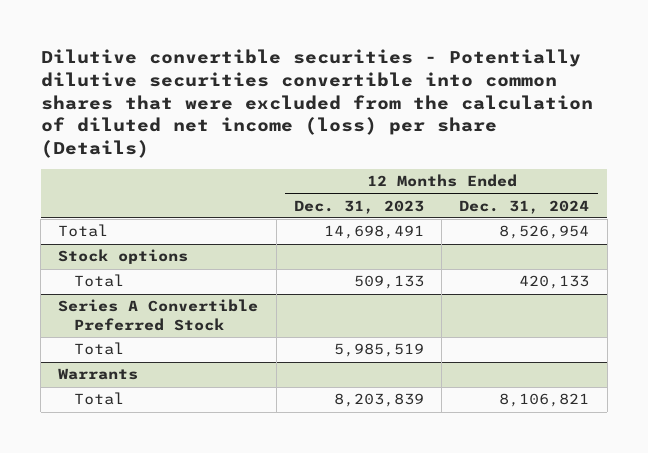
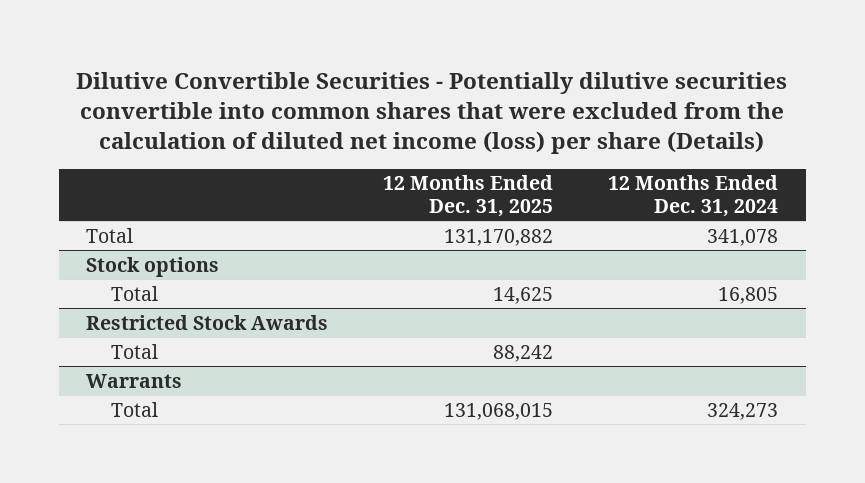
- Dilutive convertible securities - Potentially dilutive securities convertible into common shares that were excluded from the calculation of diluted net income (loss) per share (Details)
+ Dilutive Convertible Securities - Potentially dilutive securities convertible into common shares that were excluded from the calculation of diluted net income (loss) per share (Details)
- | 12 Months Ended Dec. 31, 2023 | 12 Months Ended Dec. 31, 2024
+ | 12 Months Ended Dec. 31, 2025 | 12 Months Ended Dec. 31, 2024
- Total | 14,698,491 | 8,526,954
+ Total | 131,170,882 | 341,078
@ Stock options
- Total | 509,133 | 420,133
- Series A Convertible Preferred Stock
@ Stock options
+ Total | 14,625 | 16,805
+ Restricted Stock Awards
@ Warrants
- Total | 8,203,839 | 8,106,821
+ Total | 131,068,015 | 324,273

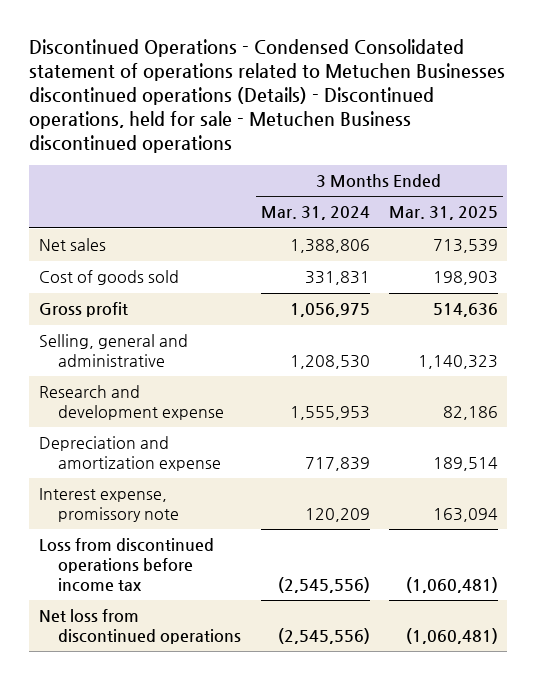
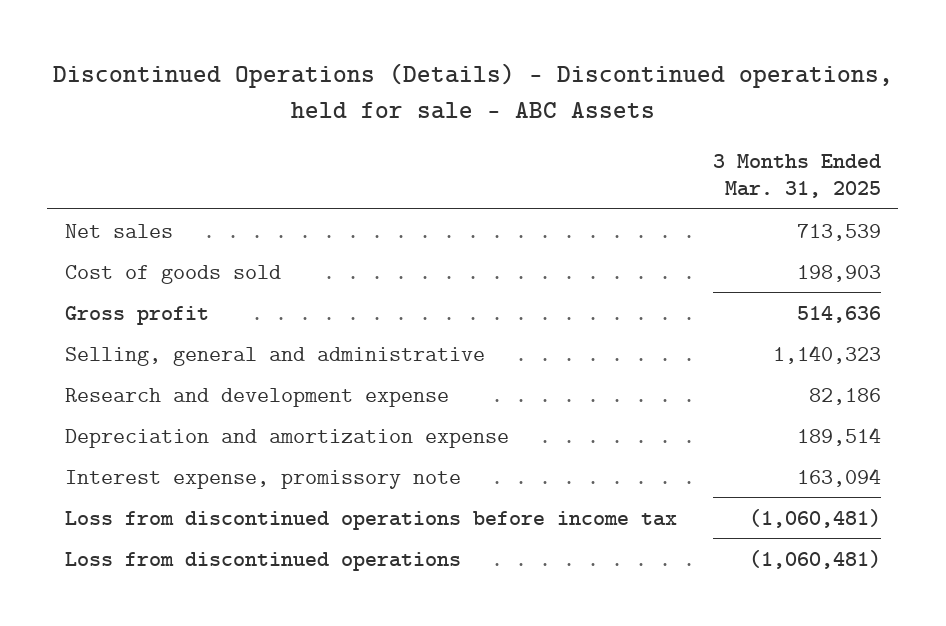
- Discontinued Operations - Condensed Consolidated statement of operations related to Metuchen Businesses discontinued operations (Details) - Discontinued operations, held for sale - Metuchen Business discontinued operations
+ Discontinued Operations (Details) - Discontinued operations, held for sale - ABC Assets
- | 3 Months Ended Mar. 31, 2024 | 3 Months Ended Mar. 31, 2025
+ | 3 Months Ended Mar. 31, 2025
- Net loss from discontinued operations | (2,545,556) | (1,060,481)
+ Loss from discontinued operations | (1,060,481)

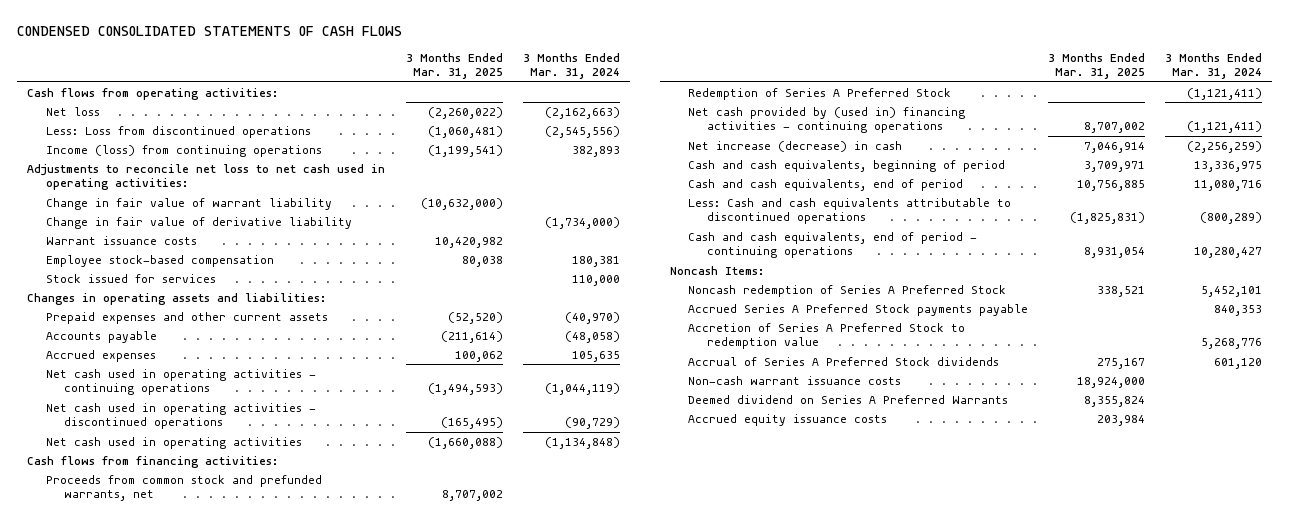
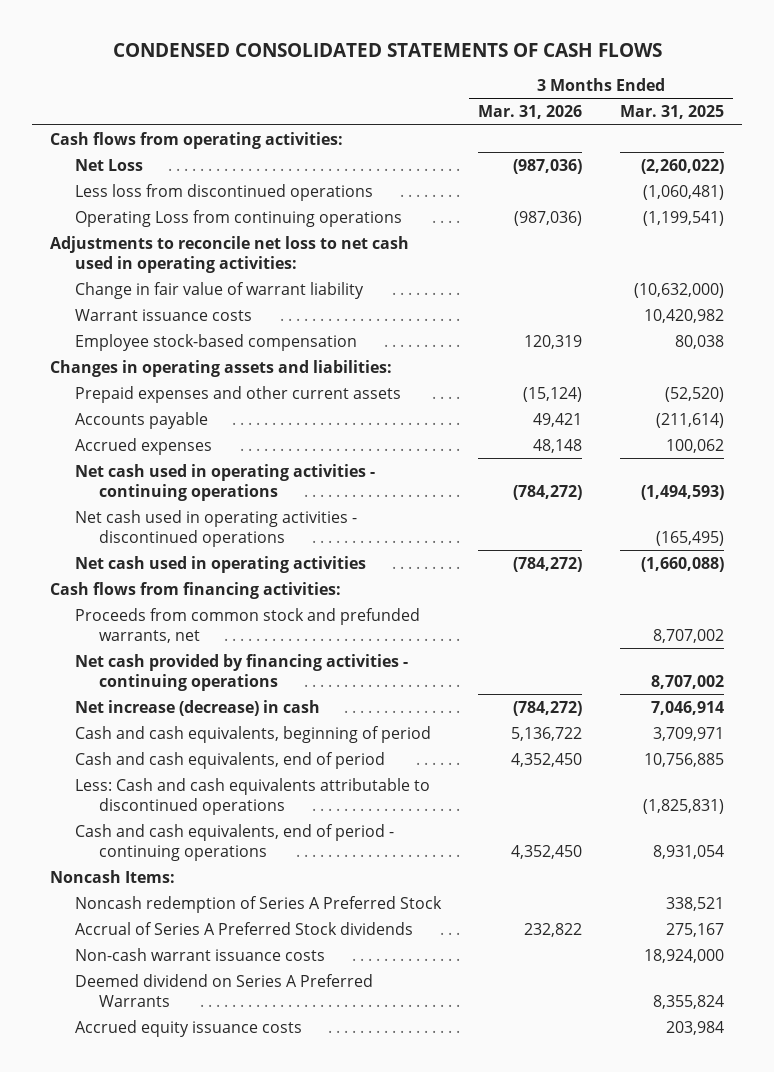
- | 3 Months Ended Mar. 31, 2025 | 3 Months Ended Mar. 31, 2024
+ | 3 Months Ended Mar. 31, 2026 | 3 Months Ended Mar. 31, 2025
- Net loss | (2,260,022) | (2,162,663)
- Less: Loss from discontinued operations | (1,060,481) | (2,545,556)
- Income (loss) from continuing operations | (1,199,541) | 382,893
+ Net Loss | (987,036) | (2,260,022)
+ Less loss from discontinued operations | | (1,060,481)
+ Operating Loss from continuing operations | (987,036) | (1,199,541)
- Change in fair value of derivative liability | | (1,734,000)
- Stock issued for services | | 110,000
- Redemption of Series A Preferred Stock | | (1,121,411)
- Net cash provided by (used in) financing activities - continuing operations | 8,707,002 | (1,121,411)
+ Net cash provided by financing activities - continuing operations | | 8,707,002
- Accrued Series A Preferred Stock payments payable | | 840,353
- Accretion of Series A Preferred Stock to redemption value | | 5,268,776

